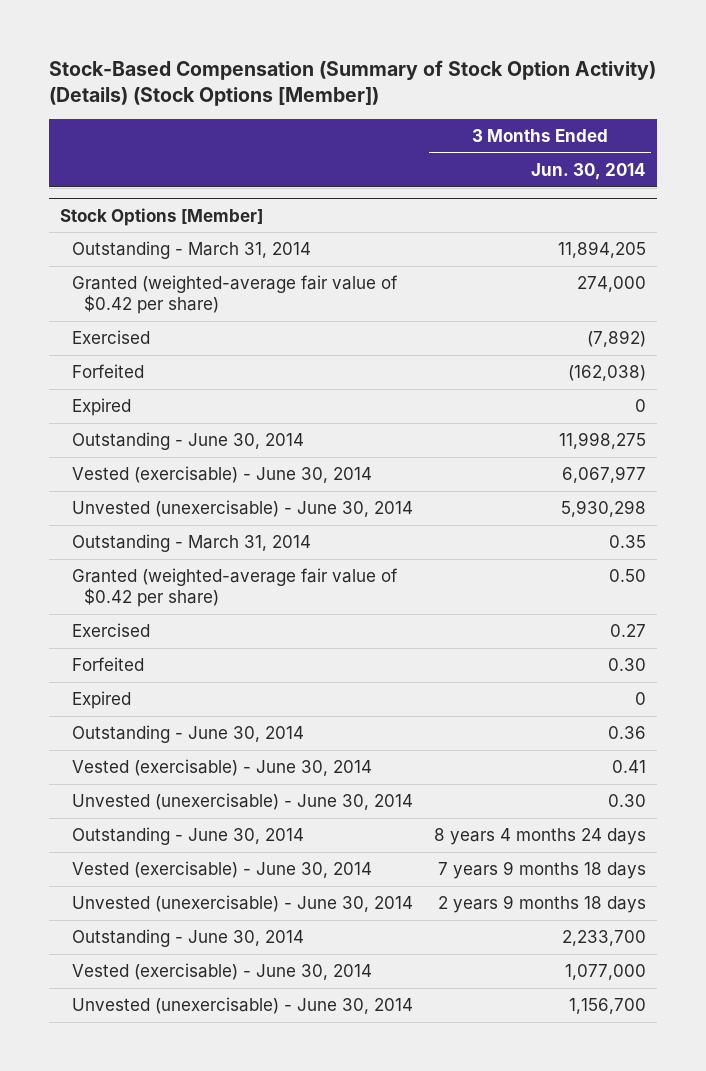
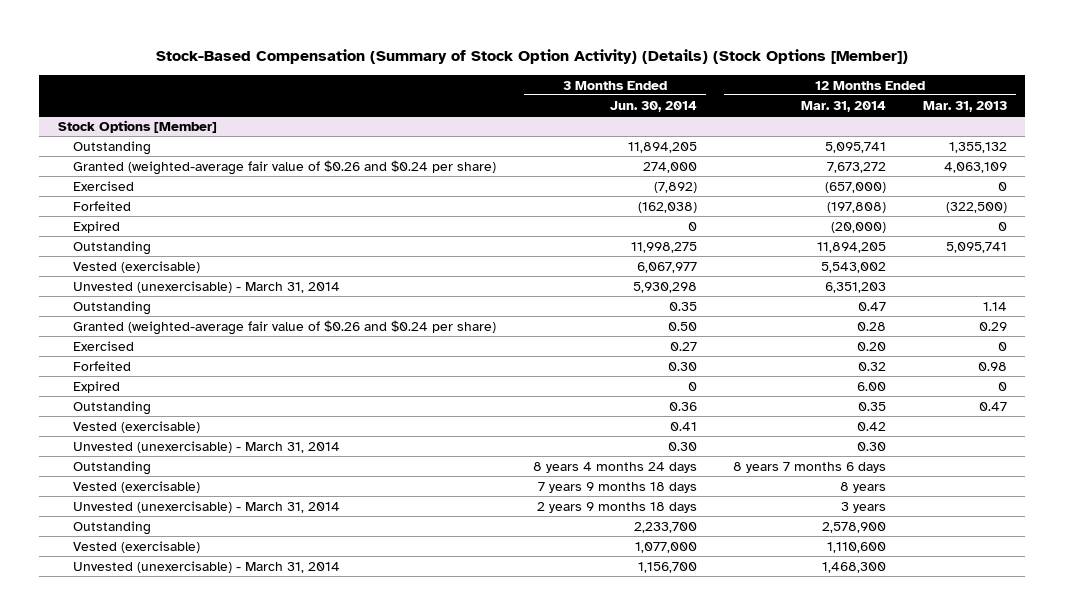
- | 3 Months Ended Jun. 30, 2014
+ | 3 Months Ended Jun. 30, 2014 | 12 Months Ended Mar. 31, 2014 | 12 Months Ended Mar. 31, 2013
@ Stock Options [Member]
- Outstanding - March 31, 2014 | 11,894,205
- Granted (weighted-average fair value of $0.42 per share) | 274,000
+ Outstanding | 11,894,205 | 5,095,741 | 1,355,132
+ Granted (weighted-average fair value of $0.26 and $0.24 per share) | 274,000 | 7,673,272 | 4,063,109
- Outstanding - June 30, 2014 | 11,998,275
- Vested (exercisable) - June 30, 2014 | 6,067,977
- Unvested (unexercisable) - June 30, 2014 | 5,930,298
- Outstanding - March 31, 2014 | 0.35
- Granted (weighted-average fair value of $0.42 per share) | 0.50
+ Outstanding | 11,998,275 | 11,894,205 | 5,095,741
+ Vested (exercisable) | 6,067,977 | 5,543,002 |
+ Unvested (unexercisable) - March 31, 2014 | 5,930,298 | 6,351,203 |
+ Outstanding | 0.35 | 0.47 | 1.14
+ Granted (weighted-average fair value of $0.26 and $0.24 per share) | 0.50 | 0.28 | 0.29
- Outstanding - June 30, 2014 | 0.36
- Vested (exercisable) - June 30, 2014 | 0.41
- Unvested (unexercisable) - June 30, 2014 | 0.30
- Outstanding - June 30, 2014 | 8 years 4 months 24 days
- Vested (exercisable) - June 30, 2014 | 7 years 9 months 18 days
- Unvested (unexercisable) - June 30, 2014 | 2 years 9 months 18 days
- Outstanding - June 30, 2014 | 2,233,700
- Vested (exercisable) - June 30, 2014 | 1,077,000
- Unvested (unexercisable) - June 30, 2014 | 1,156,700
+ Outstanding | 0.36 | 0.35 | 0.47
+ Vested (exercisable) | 0.41 | 0.42 |
+ Unvested (unexercisable) - March 31, 2014 | 0.30 | 0.30 |
+ Outstanding | 8 years 4 months 24 days | 8 years 7 months 6 days |
+ Vested (exercisable) | 7 years 9 months 18 days | 8 years |
+ Unvested (unexercisable) - March 31, 2014 | 2 years 9 months 18 days | 3 years |
+ Outstanding | 2,233,700 | 2,578,900 |
+ Vested (exercisable) | 1,077,000 | 1,110,600 |
+ Unvested (unexercisable) - March 31, 2014 | 1,156,700 | 1,468,300 |

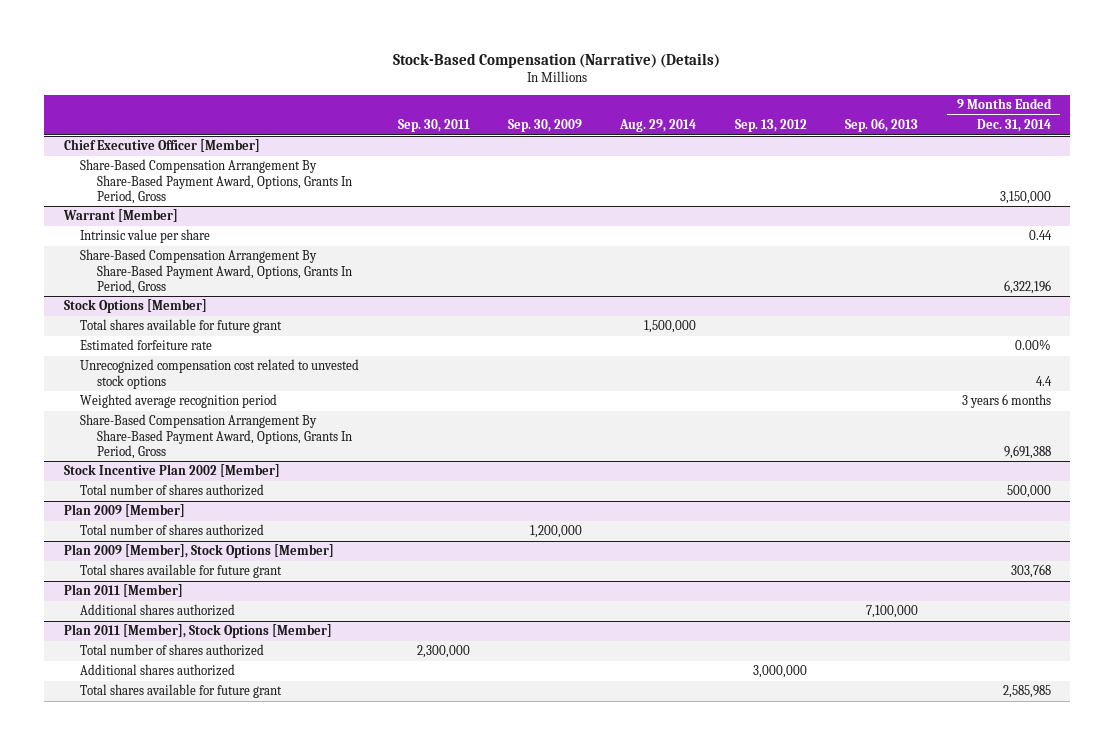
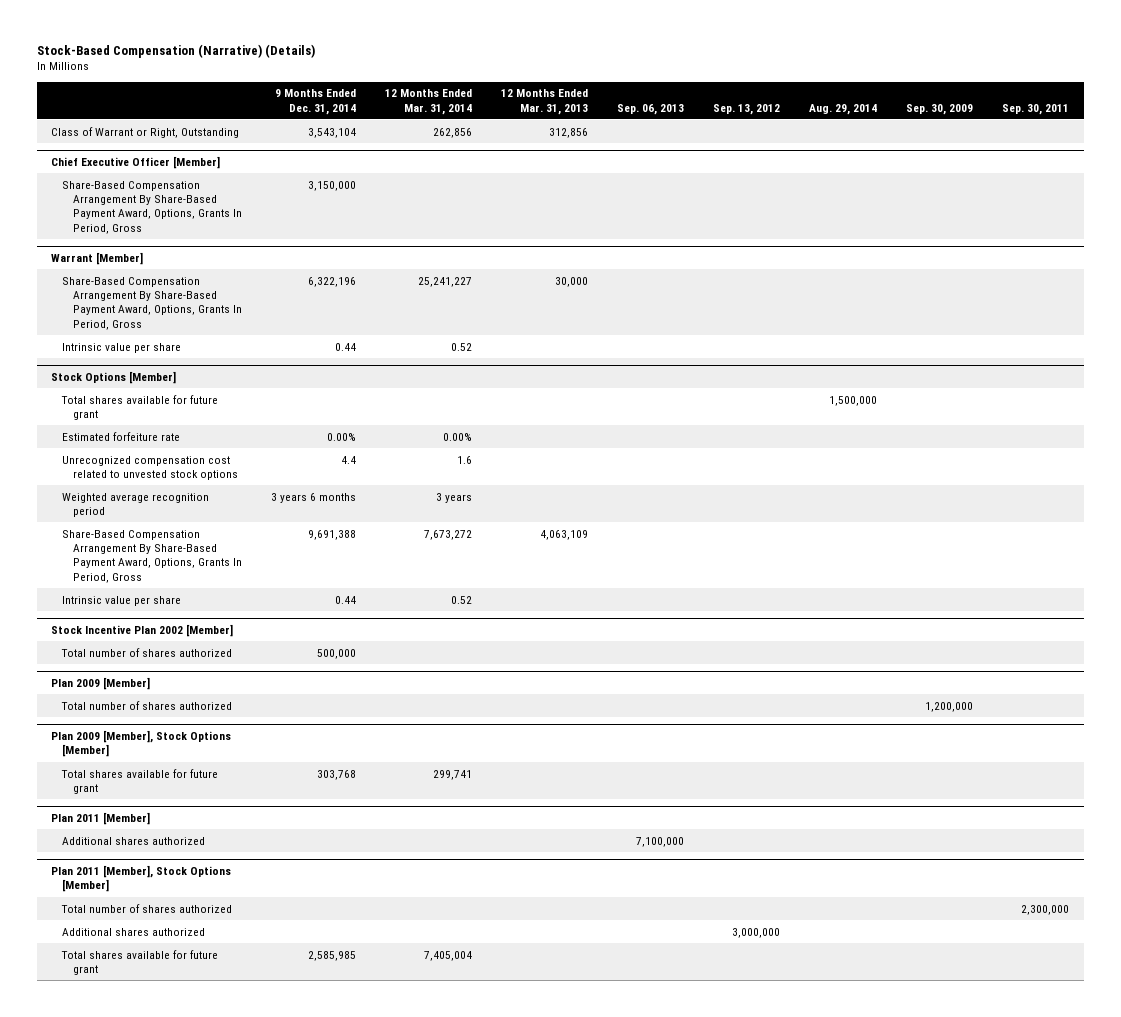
- | Sep. 30, 2011 | Sep. 30, 2009 | Aug. 29, 2014 | Sep. 13, 2012 | Sep. 06, 2013 | 9 Months Ended Dec. 31, 2014
+ | 9 Months Ended Dec. 31, 2014 | 12 Months Ended Mar. 31, 2014 | 12 Months Ended Mar. 31, 2013 | Sep. 06, 2013 | Sep. 13, 2012 | Aug. 29, 2014 | Sep. 30, 2009 | Sep. 30, 2011
+ Class of Warrant or Right, Outstanding | 3,543,104 | 262,856 | 312,856 | | | | |
@ Warrant [Member]
moved down: Intrinsic value per share | 0.44 | 0.52 | | | | | |
@ Stock Options [Member]
+ Intrinsic value per share | 0.44 | 0.52 | | | | | |

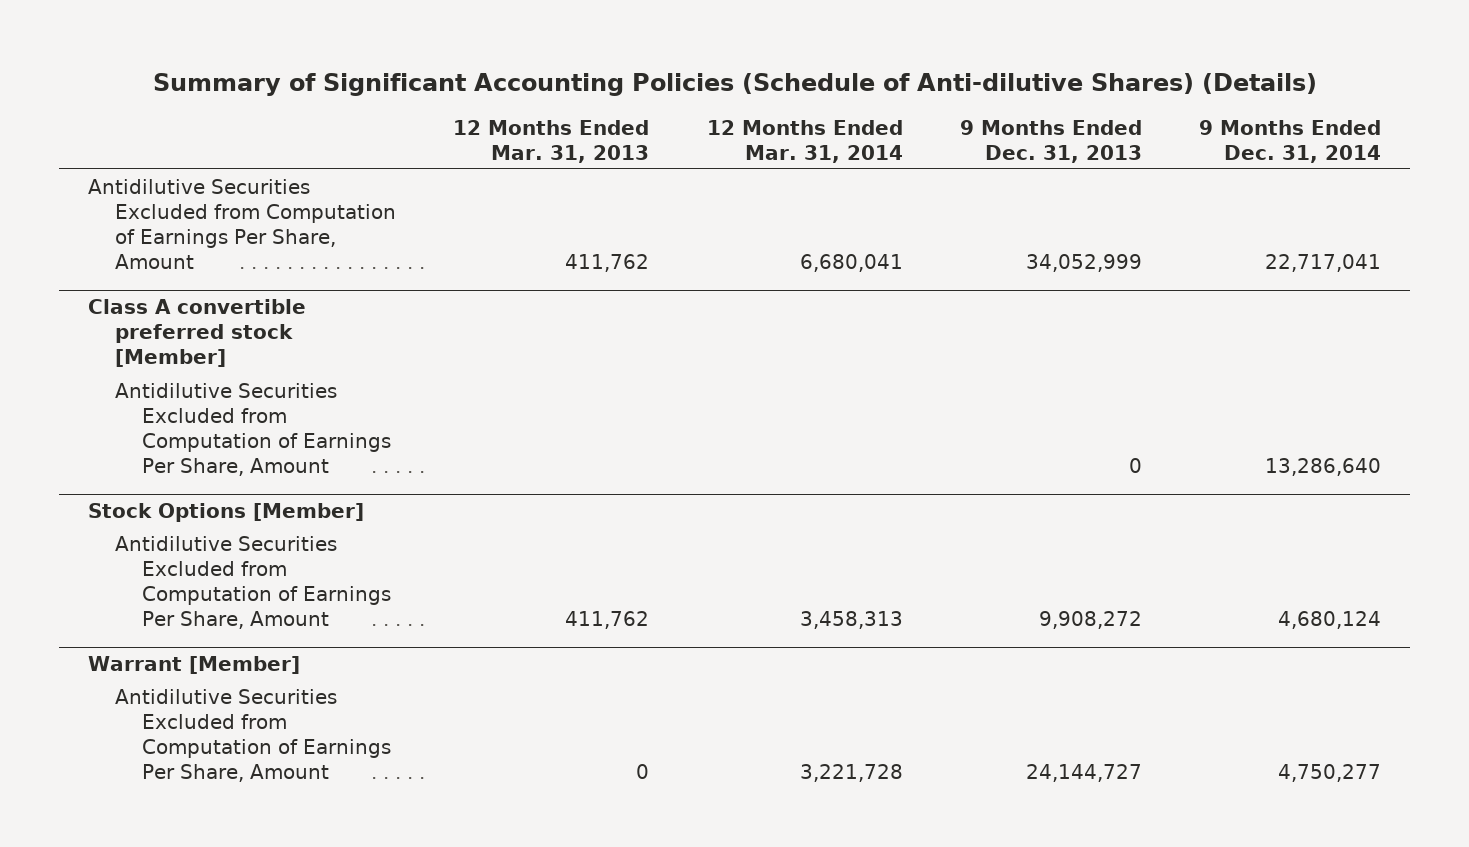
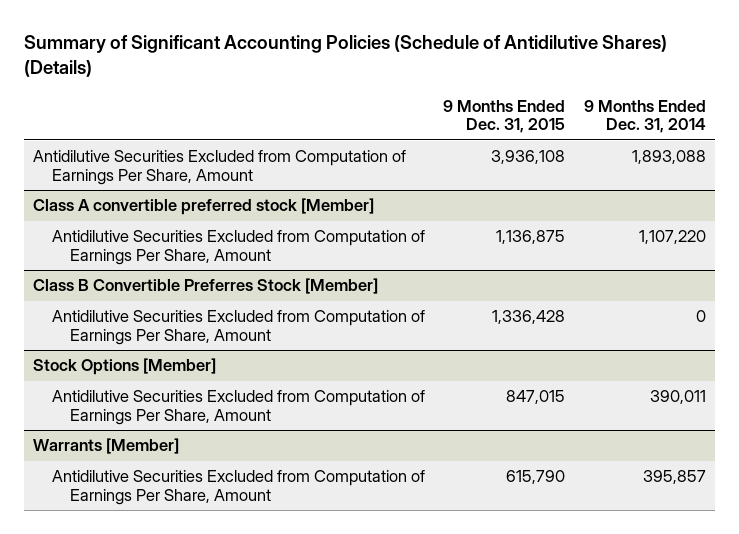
- Summary of Significant Accounting Policies (Schedule of Anti-dilutive Shares) (Details)
+ Summary of Significant Accounting Policies (Schedule of Antidilutive Shares) (Details)
- | 12 Months Ended Mar. 31, 2013 | 12 Months Ended Mar. 31, 2014 | 9 Months Ended Dec. 31, 2013 | 9 Months Ended Dec. 31, 2014
+ | 9 Months Ended Dec. 31, 2015 | 9 Months Ended Dec. 31, 2014
- Antidilutive Securities Excluded from Computation of Earnings Per Share, Amount | 411,762 | 6,680,041 | 34,052,999 | 22,717,041
+ Antidilutive Securities Excluded from Computation of Earnings Per Share, Amount | 3,936,108 | 1,893,088
@ Class A convertible preferred stock [Member]
- Antidilutive Securities Excluded from Computation of Earnings Per Share, Amount | | | 0 | 13,286,640
+ Antidilutive Securities Excluded from Computation of Earnings Per Share, Amount | 1,136,875 | 1,107,220
+ Class B Convertible Preferres Stock [Member]
+ Antidilutive Securities Excluded from Computation of Earnings Per Share, Amount | 1,336,428 | 0
@ Stock Options [Member]
- Antidilutive Securities Excluded from Computation of Earnings Per Share, Amount | 411,762 | 3,458,313 | 9,908,272 | 4,680,124
- Warrant [Member]
- Antidilutive Securities Excluded from Computation of Earnings Per Share, Amount | 0 | 3,221,728 | 24,144,727 | 4,750,277
@ Stock Options [Member]
+ Antidilutive Securities Excluded from Computation of Earnings Per Share, Amount | 847,015 | 390,011
+ Warrants [Member]
+ Antidilutive Securities Excluded from Computation of Earnings Per Share, Amount | 615,790 | 395,857

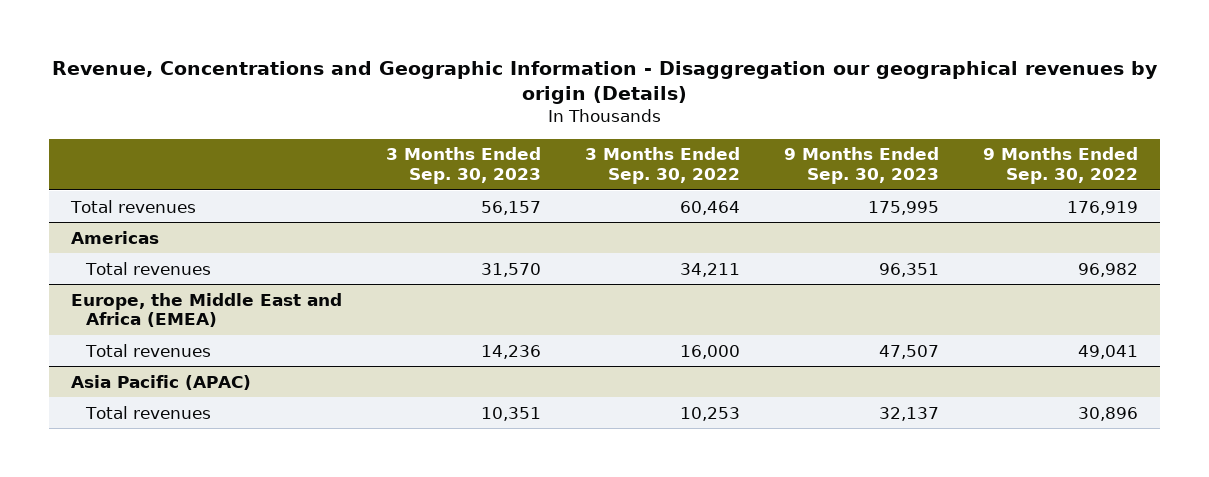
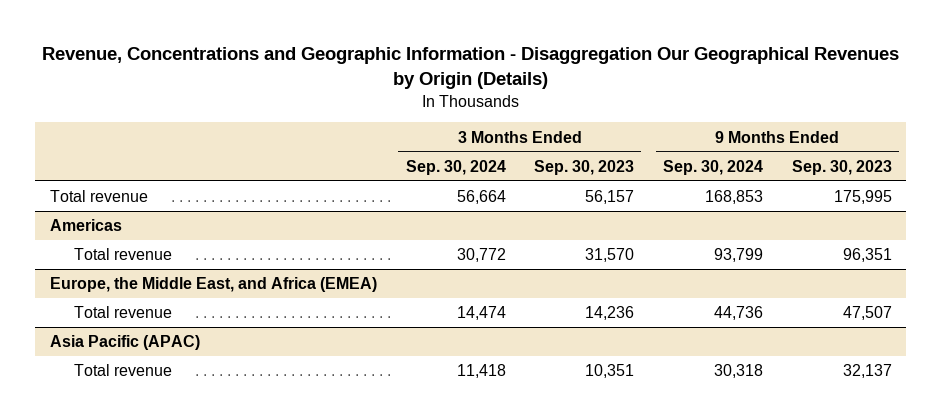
- Revenue, Concentrations and Geographic Information - Disaggregation our geographical revenues by origin (Details)
+ Revenue, Concentrations and Geographic Information - Disaggregation Our Geographical Revenues by Origin (Details)
- | 3 Months Ended Sep. 30, 2023 | 3 Months Ended Sep. 30, 2022 | 9 Months Ended Sep. 30, 2023 | 9 Months Ended Sep. 30, 2022
+ | 3 Months Ended Sep. 30, 2024 | 3 Months Ended Sep. 30, 2023 | 9 Months Ended Sep. 30, 2024 | 9 Months Ended Sep. 30, 2023
- Total revenues | 56,157 | 60,464 | 175,995 | 176,919
+ Total revenue | 56,664 | 56,157 | 168,853 | 175,995
@ Americas
- Total revenues | 31,570 | 34,211 | 96,351 | 96,982
- Europe, the Middle East and Africa (EMEA)
- Total revenues | 14,236 | 16,000 | 47,507 | 49,041
@ Americas
+ Total revenue | 30,772 | 31,570 | 93,799 | 96,351
+ Europe, the Middle East, and Africa (EMEA)
+ Total revenue | 14,474 | 14,236 | 44,736 | 47,507
@ Asia Pacific (APAC)
- Total revenues | 10,351 | 10,253 | 32,137 | 30,896
+ Total revenue | 11,418 | 10,351 | 30,318 | 32,137

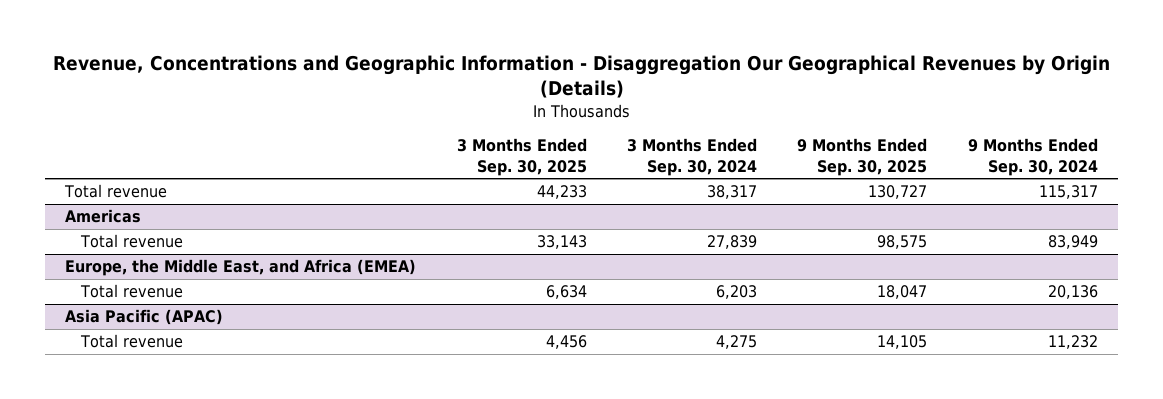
- | 3 Months Ended Sep. 30, 2024 | 3 Months Ended Sep. 30, 2023 | 9 Months Ended Sep. 30, 2024 | 9 Months Ended Sep. 30, 2023
+ | 3 Months Ended Sep. 30, 2025 | 3 Months Ended Sep. 30, 2024 | 9 Months Ended Sep. 30, 2025 | 9 Months Ended Sep. 30, 2024
- Total revenue | 56,664 | 56,157 | 168,853 | 175,995
+ Total revenue | 44,233 | 38,317 | 130,727 | 115,317
@ Americas
- Total revenue | 30,772 | 31,570 | 93,799 | 96,351
+ Total revenue | 33,143 | 27,839 | 98,575 | 83,949
@ Europe, the Middle East, and Africa (EMEA)
- Total revenue | 14,474 | 14,236 | 44,736 | 47,507
+ Total revenue | 6,634 | 6,203 | 18,047 | 20,136
@ Asia Pacific (APAC)
- Total revenue | 11,418 | 10,351 | 30,318 | 32,137
+ Total revenue | 4,456 | 4,275 | 14,105 | 11,232

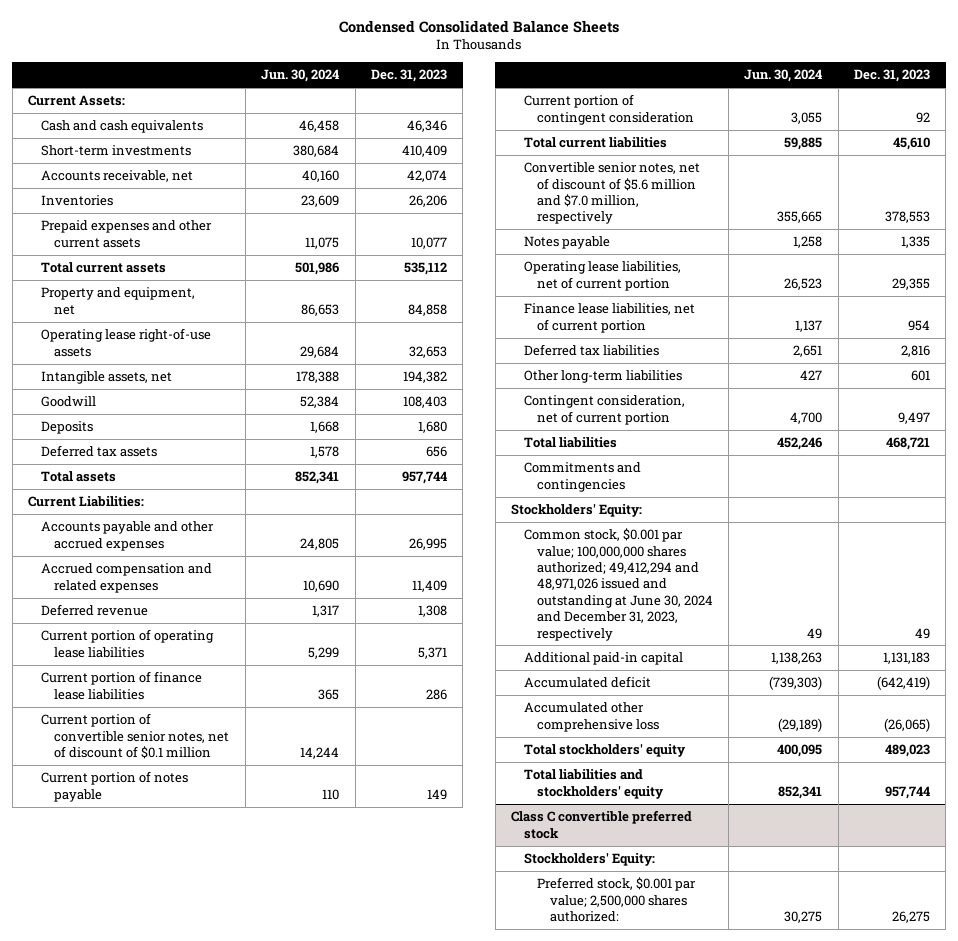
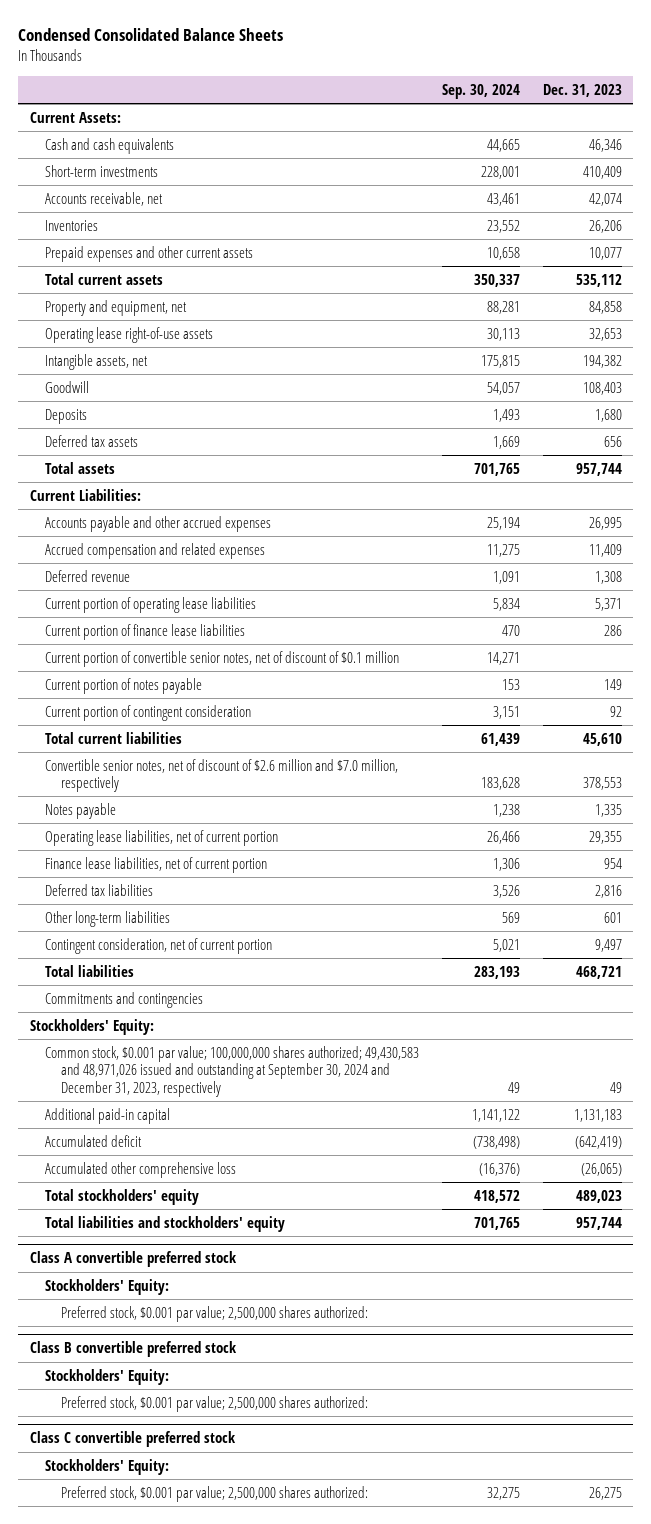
- | Jun. 30, 2024 | Dec. 31, 2023
+ | Sep. 30, 2024 | Dec. 31, 2023
- Convertible senior notes, net of discount of $5.6 million and $7.0 million, respectively | 355,665 | 378,553
+ Convertible senior notes, net of discount of $2.6 million and $7.0 million, respectively | 183,628 | 378,553
- Common stock, $0.001 par value; 100,000,000 shares authorized; 49,412,294 and 48,971,026 issued and outstanding at June 30, 2024 and December 31, 2023, respectively | 49 | 49
+ Common stock, $0.001 par value; 100,000,000 shares authorized; 49,430,583 and 48,971,026 issued and outstanding at September 30, 2024 and December 31, 2023, respectively | 49 | 49
+ Class A convertible preferred stock
+ Stockholders' Equity:
+ Preferred stock, $0.001 par value; 2,500,000 shares authorized:
+ Class B convertible preferred stock
+ Stockholders' Equity:
+ Preferred stock, $0.001 par value; 2,500,000 shares authorized:

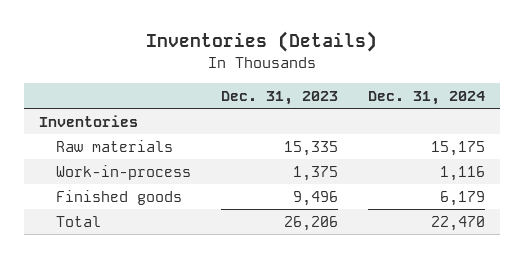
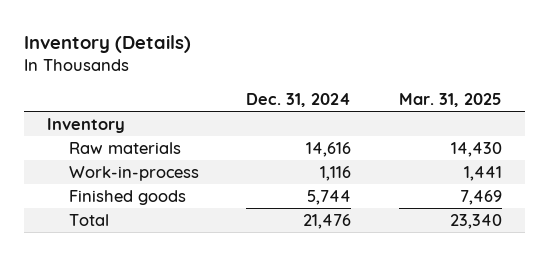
- Inventories (Details)
+ Inventory (Details)
- | Dec. 31, 2023 | Dec. 31, 2024
+ | Dec. 31, 2024 | Mar. 31, 2025
- Inventories
- Raw materials | 15,335 | 15,175
+ Inventory
+ Raw materials | 14,616 | 14,430
- Finished goods | 9,496 | 6,179
- Total | 26,206 | 22,470
+ Finished goods | 5,744 | 7,469
+ Total | 21,476 | 23,340

